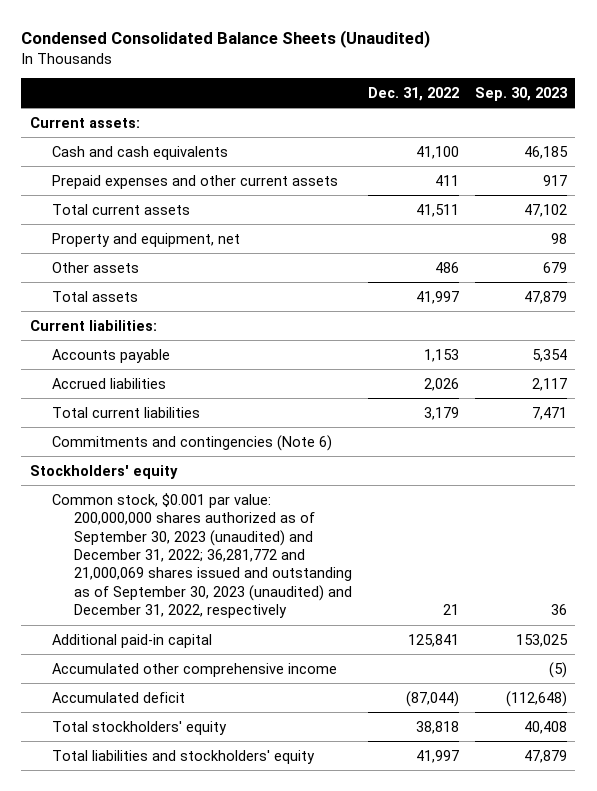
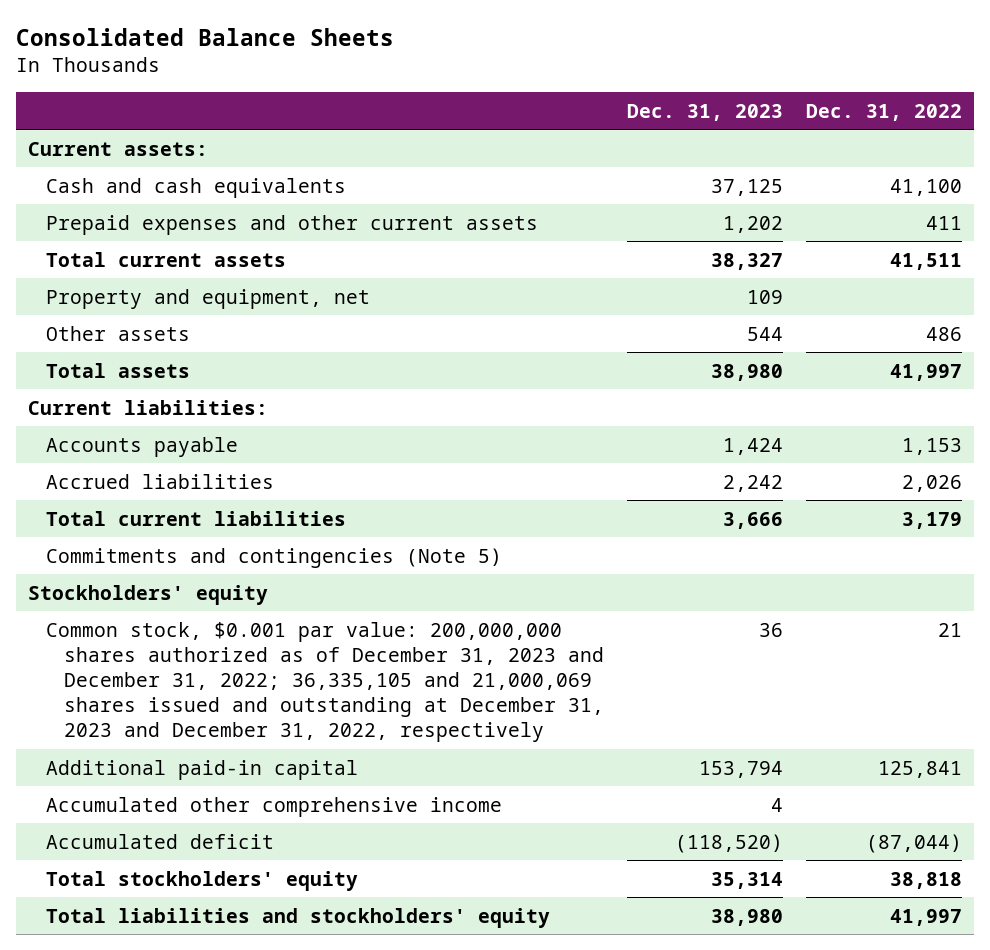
- Condensed Consolidated Balance Sheets (Unaudited)
+ Consolidated Balance Sheets
- | Dec. 31, 2022 | Sep. 30, 2023
+ | Dec. 31, 2023 | Dec. 31, 2022
- Commitments and contingencies (Note 6)
+ Commitments and contingencies (Note 5)
- Common stock, $0.001 par value: 200,000,000 shares authorized as of September 30, 2023 (unaudited) and December 31, 2022; 36,281,772 and 21,000,069 shares issued and outstanding as of September 30, 2023 (unaudited) and December 31, 2022, respectively | 21 | 36
+ Common stock, $0.001 par value: 200,000,000 shares authorized as of December 31, 2023 and December 31, 2022; 36,335,105 and 21,000,069 shares issued and outstanding at December 31, 2023 and December 31, 2022, respectively | 36 | 21

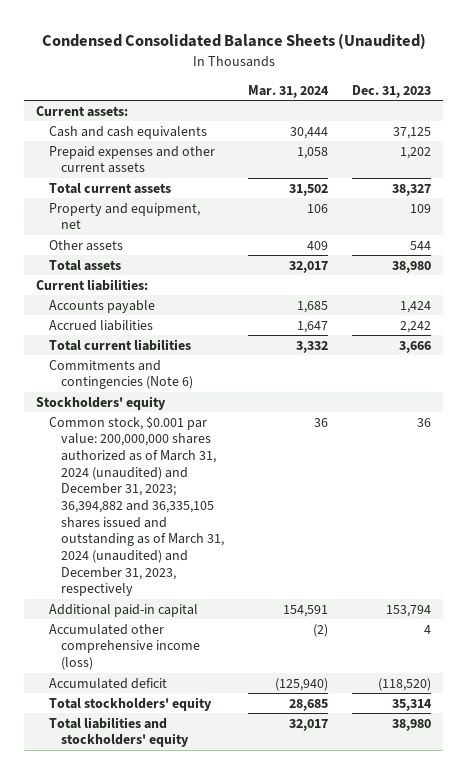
- Consolidated Balance Sheets
+ Condensed Consolidated Balance Sheets (Unaudited)
- | Dec. 31, 2023 | Dec. 31, 2022
+ | Mar. 31, 2024 | Dec. 31, 2023
- Commitments and contingencies (Note 5)
+ Commitments and contingencies (Note 6)
- Common stock, $0.001 par value: 200,000,000 shares authorized as of December 31, 2023 and December 31, 2022; 36,335,105 and 21,000,069 shares issued and outstanding at December 31, 2023 and December 31, 2022, respectively | 36 | 21
+ Common stock, $0.001 par value: 200,000,000 shares authorized as of March 31, 2024 (unaudited) and December 31, 2023; 36,394,882 and 36,335,105 shares issued and outstanding as of March 31, 2024 (unaudited) and December 31, 2023, respectively | 36 | 36
- Accumulated other comprehensive income | 4 |
+ Accumulated other comprehensive income (loss) | (2) | 4

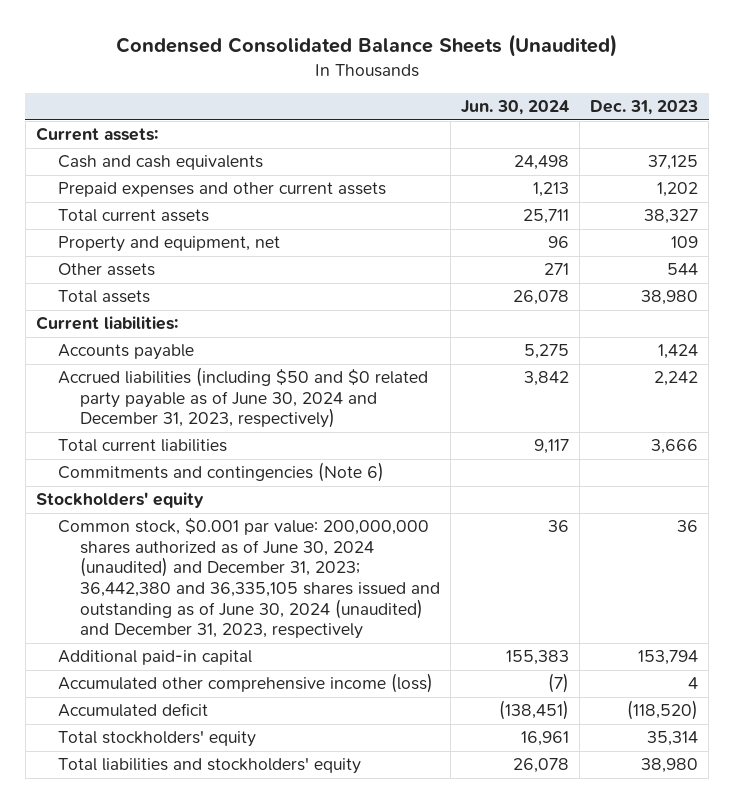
- | Mar. 31, 2024 | Dec. 31, 2023
+ | Jun. 30, 2024 | Dec. 31, 2023
- Accrued liabilities | 1,647 | 2,242
+ Accrued liabilities (including $50 and $0 related party payable as of June 30, 2024 and December 31, 2023, respectively) | 3,842 | 2,242
- Common stock, $0.001 par value: 200,000,000 shares authorized as of March 31, 2024 (unaudited) and December 31, 2023; 36,394,882 and 36,335,105 shares issued and outstanding as of March 31, 2024 (unaudited) and December 31, 2023, respectively | 36 | 36
+ Common stock, $0.001 par value: 200,000,000 shares authorized as of June 30, 2024 (unaudited) and December 31, 2023; 36,442,380 and 36,335,105 shares issued and outstanding as of June 30, 2024 (unaudited) and December 31, 2023, respectively | 36 | 36

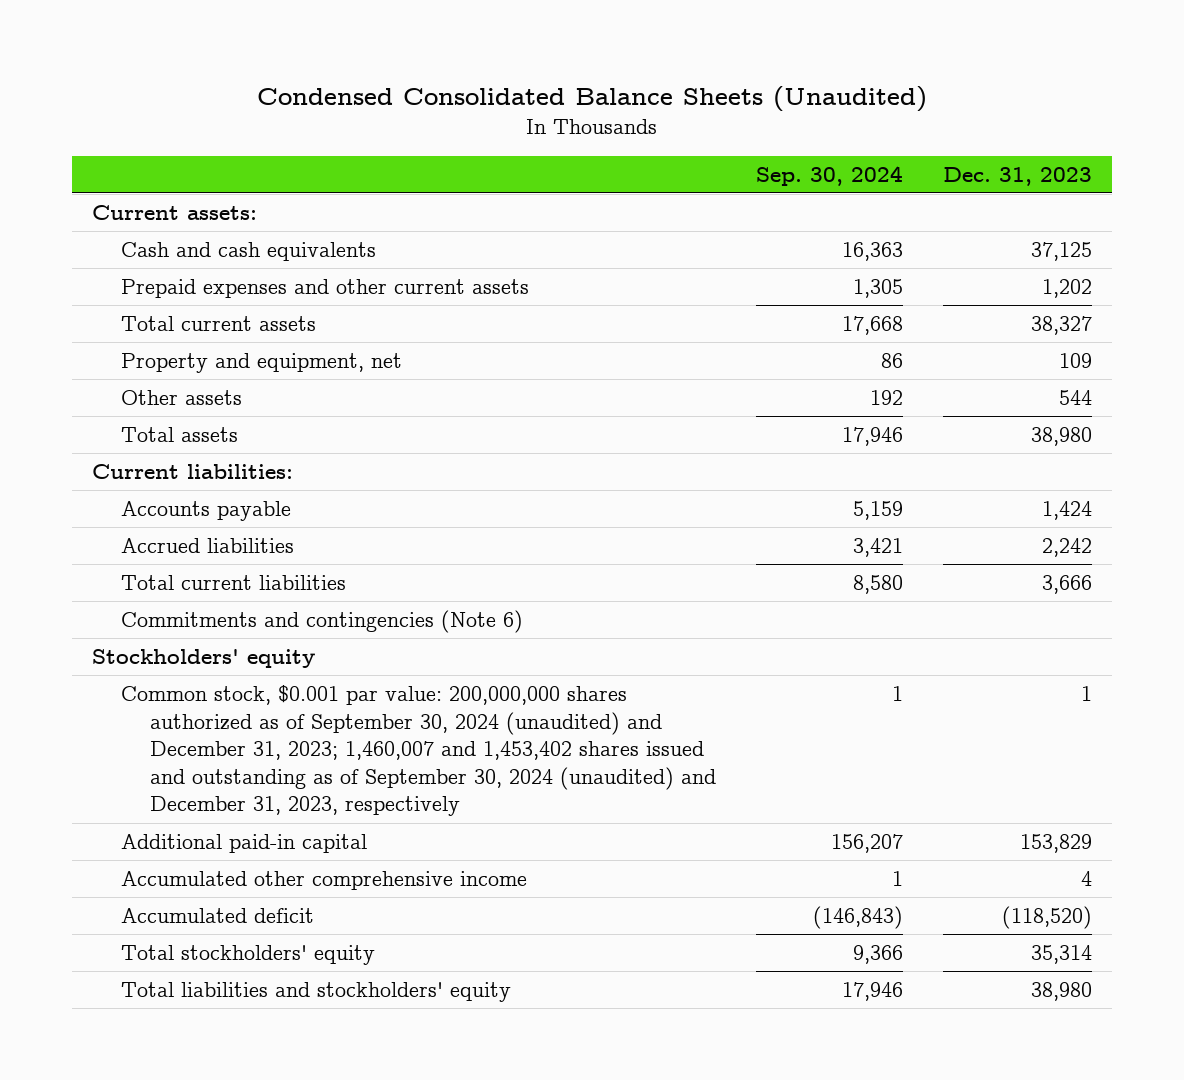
- | Jun. 30, 2024 | Dec. 31, 2023
+ | Sep. 30, 2024 | Dec. 31, 2023
- Accrued liabilities (including $50 and $0 related party payable as of June 30, 2024 and December 31, 2023, respectively) | 3,842 | 2,242
+ Accrued liabilities | 3,421 | 2,242
- Common stock, $0.001 par value: 200,000,000 shares authorized as of June 30, 2024 (unaudited) and December 31, 2023; 36,442,380 and 36,335,105 shares issued and outstanding as of June 30, 2024 (unaudited) and December 31, 2023, respectively | 36 | 36
- Additional paid-in capital | 155,383 | 153,794
- Accumulated other comprehensive income (loss) | (7) | 4
+ Common stock, $0.001 par value: 200,000,000 shares authorized as of September 30, 2024 (unaudited) and December 31, 2023; 1,460,007 and 1,453,402 shares issued and outstanding as of September 30, 2024 (unaudited) and December 31, 2023, respectively | 1 | 1
+ Additional paid-in capital | 156,207 | 153,829
+ Accumulated other comprehensive income | 1 | 4

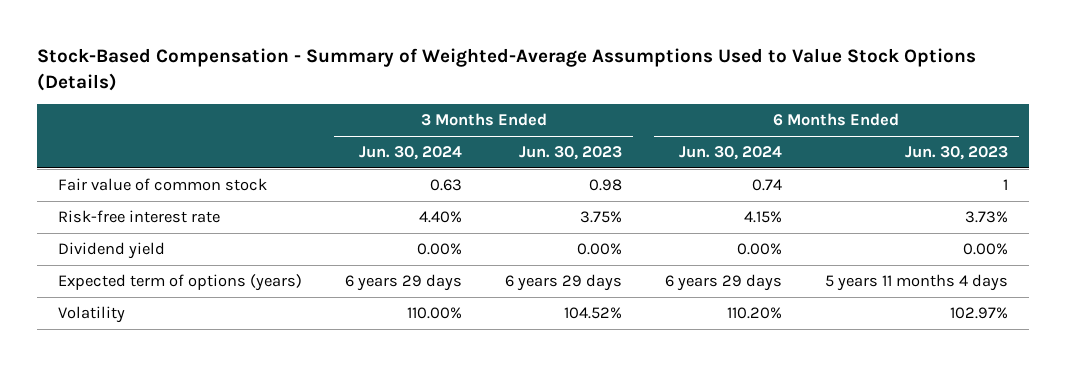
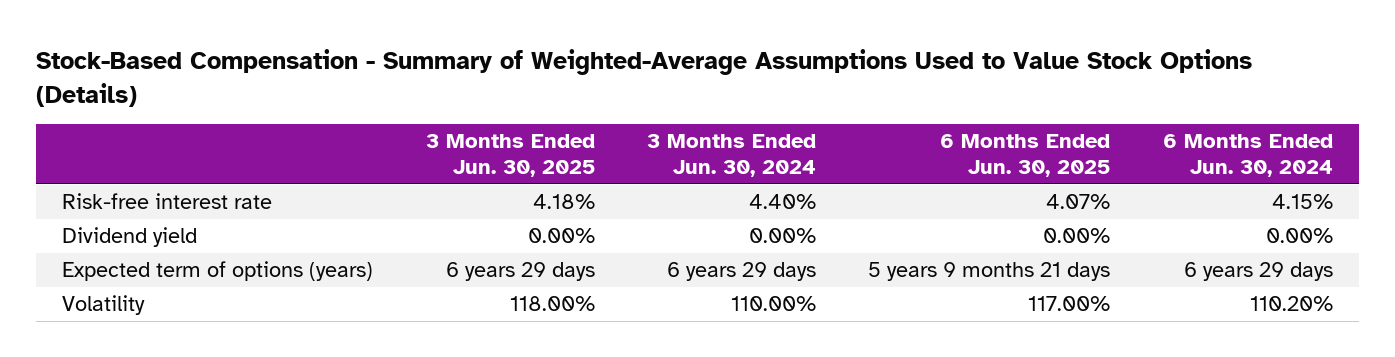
- | 3 Months Ended Jun. 30, 2024 | 3 Months Ended Jun. 30, 2023 | 6 Months Ended Jun. 30, 2024 | 6 Months Ended Jun. 30, 2023
+ | 3 Months Ended Jun. 30, 2025 | 3 Months Ended Jun. 30, 2024 | 6 Months Ended Jun. 30, 2025 | 6 Months Ended Jun. 30, 2024
- Fair value of common stock | 0.63 | 0.98 | 0.74 | 1

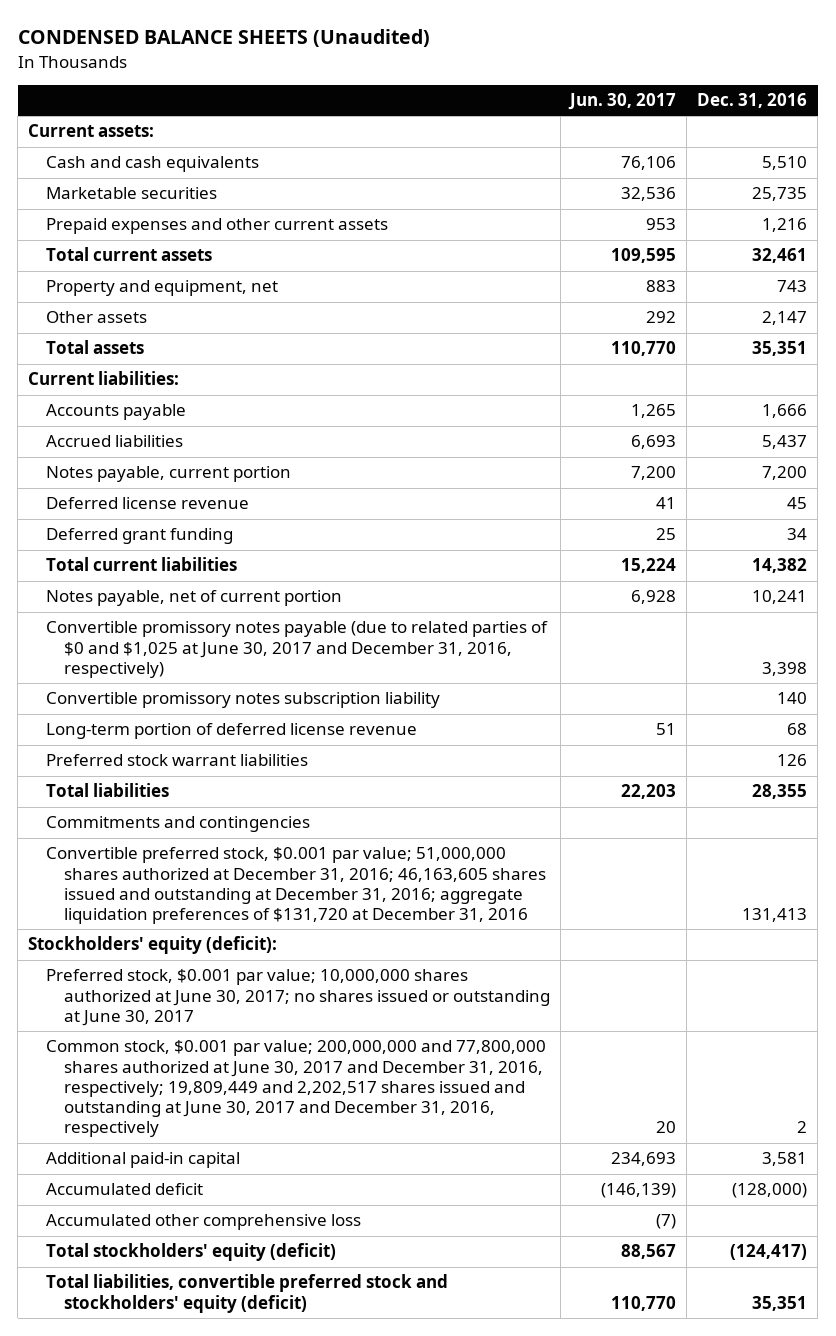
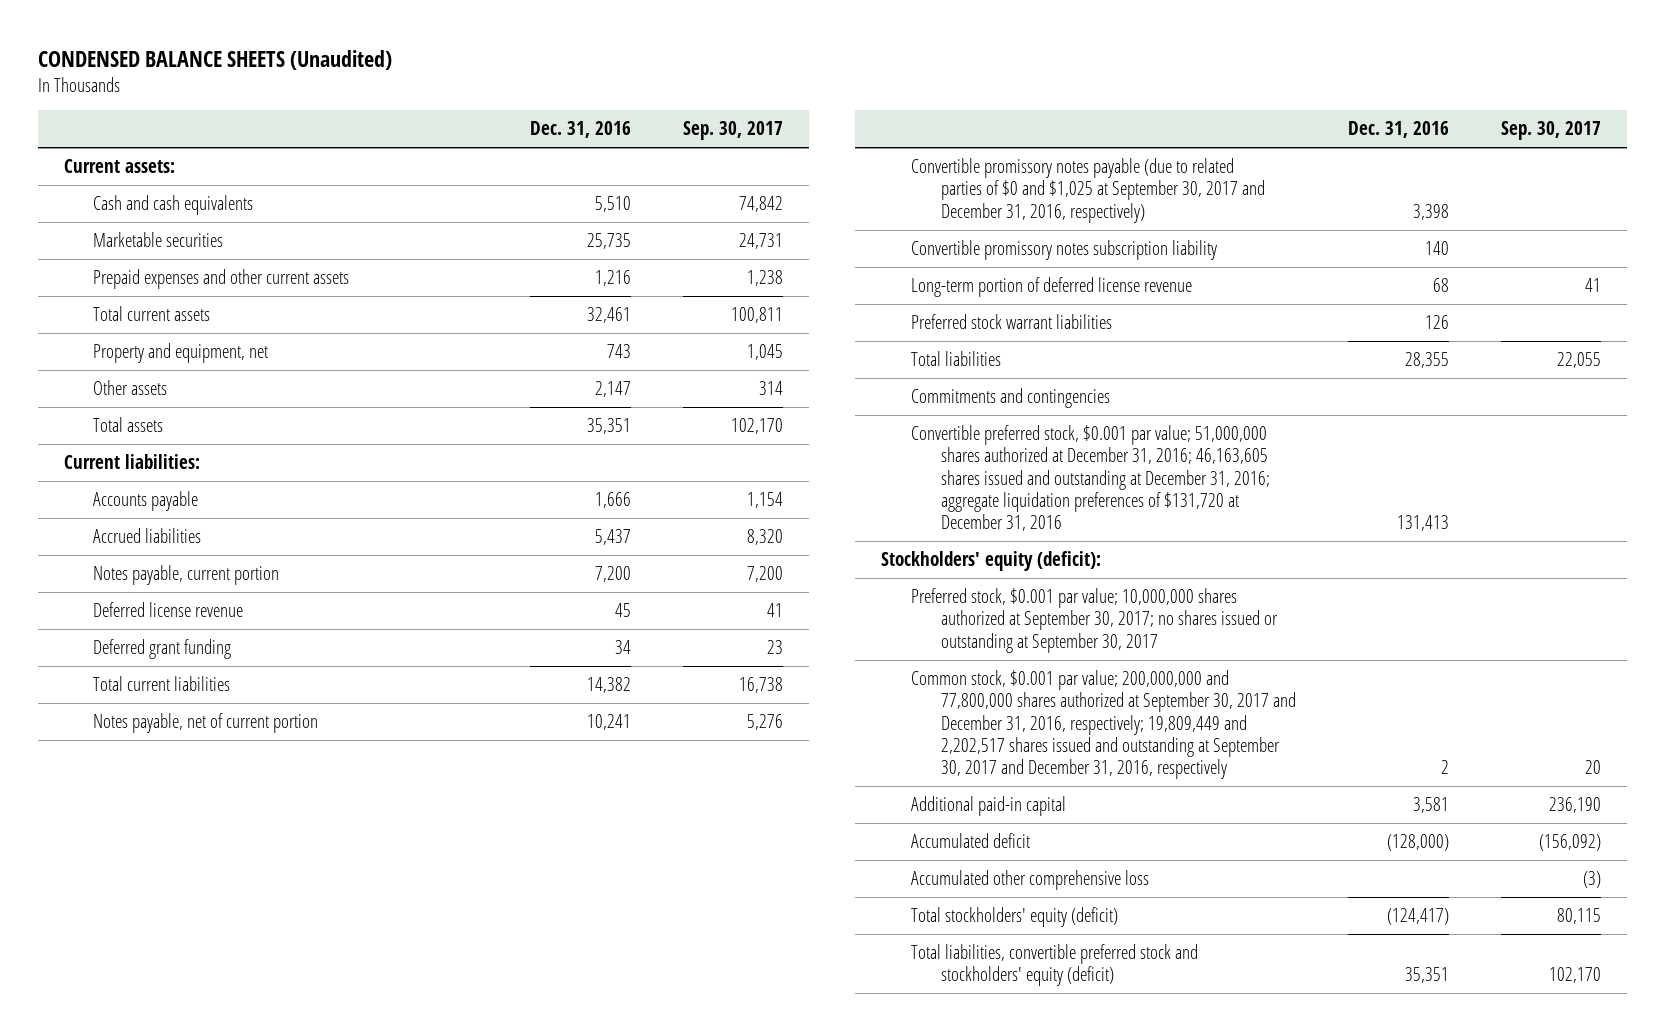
- | Jun. 30, 2017 | Dec. 31, 2016
+ | Dec. 31, 2016 | Sep. 30, 2017
- Convertible promissory notes payable (due to related parties of $0 and $1,025 at June 30, 2017 and December 31, 2016, respectively) | | 3,398
+ Convertible promissory notes payable (due to related parties of $0 and $1,025 at September 30, 2017 and December 31, 2016, respectively) | 3,398 |
- Preferred stock, $0.001 par value; 10,000,000 shares authorized at June 30, 2017; no shares issued or outstanding at June 30, 2017
- Common stock, $0.001 par value; 200,000,000 and 77,800,000 shares authorized at June 30, 2017 and December 31, 2016, respectively; 19,809,449 and 2,202,517 shares issued and outstanding at June 30, 2017 and December 31, 2016, respectively | 20 | 2
+ Preferred stock, $0.001 par value; 10,000,000 shares authorized at September 30, 2017; no shares issued or outstanding at September 30, 2017
+ Common stock, $0.001 par value; 200,000,000 and 77,800,000 shares authorized at September 30, 2017 and December 31, 2016, respectively; 19,809,449 and 2,202,517 shares issued and outstanding at September 30, 2017 and December 31, 2016, respectively | 2 | 20

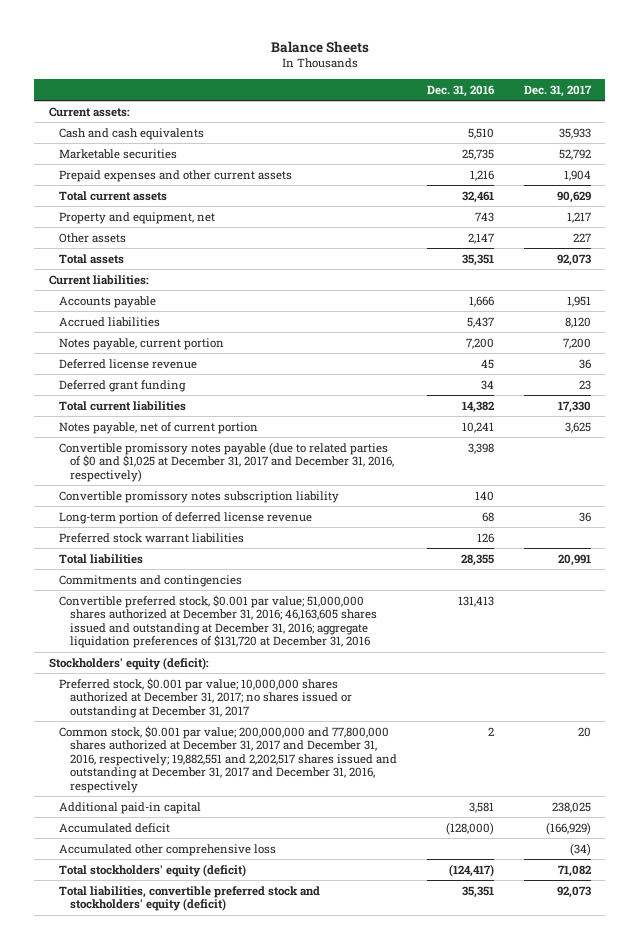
- CONDENSED BALANCE SHEETS (Unaudited)
+ Balance Sheets
- | Dec. 31, 2016 | Sep. 30, 2017
+ | Dec. 31, 2016 | Dec. 31, 2017
- Convertible promissory notes payable (due to related parties of $0 and $1,025 at September 30, 2017 and December 31, 2016, respectively) | 3,398 |
+ Convertible promissory notes payable (due to related parties of $0 and $1,025 at December 31, 2017 and December 31, 2016, respectively) | 3,398 |
- Preferred stock, $0.001 par value; 10,000,000 shares authorized at September 30, 2017; no shares issued or outstanding at September 30, 2017
- Common stock, $0.001 par value; 200,000,000 and 77,800,000 shares authorized at September 30, 2017 and December 31, 2016, respectively; 19,809,449 and 2,202,517 shares issued and outstanding at September 30, 2017 and December 31, 2016, respectively | 2 | 20
+ Preferred stock, $0.001 par value; 10,000,000 shares authorized at December 31, 2017; no shares issued or outstanding at December 31, 2017
+ Common stock, $0.001 par value; 200,000,000 and 77,800,000 shares authorized at December 31, 2017 and December 31, 2016, respectively; 19,882,551 and 2,202,517 shares issued and outstanding at December 31, 2017 and December 31, 2016, respectively | 2 | 20

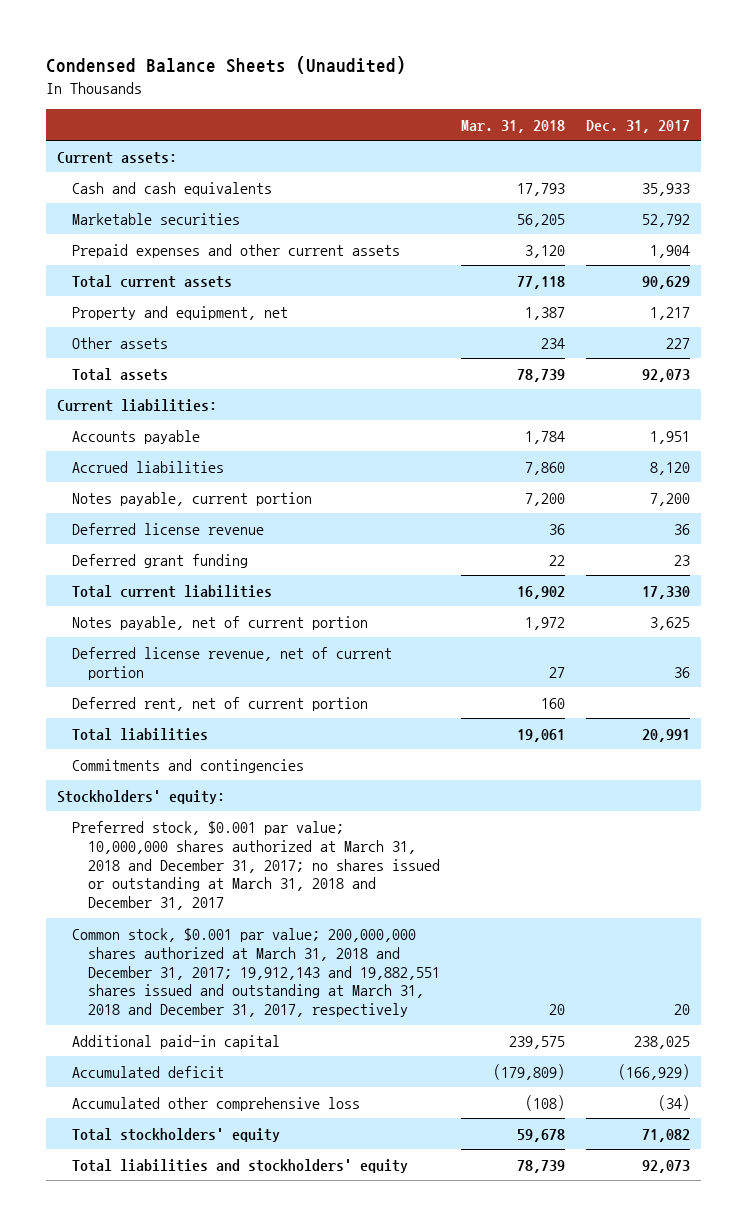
- Balance Sheets
+ Condensed Balance Sheets (Unaudited)
- | Dec. 31, 2016 | Dec. 31, 2017
+ | Mar. 31, 2018 | Dec. 31, 2017
- Convertible promissory notes payable (due to related parties of $0 and $1,025 at December 31, 2017 and December 31, 2016, respectively) | 3,398 |
- Convertible promissory notes subscription liability | 140 |
- Long-term portion of deferred license revenue | 68 | 36
- Preferred stock warrant liabilities | 126 |
+ Deferred license revenue, net of current portion | 27 | 36
+ Deferred rent, net of current portion | 160 |
- Convertible preferred stock, $0.001 par value; 51,000,000 shares authorized at December 31, 2016; 46,163,605 shares issued and outstanding at December 31, 2016; aggregate liquidation preferences of $131,720 at December 31, 2016 | 131,413 |
- Stockholders' equity (deficit):
- Preferred stock, $0.001 par value; 10,000,000 shares authorized at December 31, 2017; no shares issued or outstanding at December 31, 2017
- Common stock, $0.001 par value; 200,000,000 and 77,800,000 shares authorized at December 31, 2017 and December 31, 2016, respectively; 19,882,551 and 2,202,517 shares issued and outstanding at December 31, 2017 and December 31, 2016, respectively | 2 | 20
+ Stockholders' equity:
+ Preferred stock, $0.001 par value; 10,000,000 shares authorized at March 31, 2018 and December 31, 2017; no shares issued or outstanding at March 31, 2018 and December 31, 2017
+ Common stock, $0.001 par value; 200,000,000 shares authorized at March 31, 2018 and December 31, 2017; 19,912,143 and 19,882,551 shares issued and outstanding at March 31, 2018 and December 31, 2017, respectively | 20 | 20
- Total stockholders' equity (deficit) | (124,417) | 71,082
- Total liabilities, convertible preferred stock and stockholders' equity (deficit) | 35,351 | 92,073
+ Total stockholders' equity | 59,678 | 71,082
+ Total liabilities and stockholders' equity | 78,739 | 92,073

